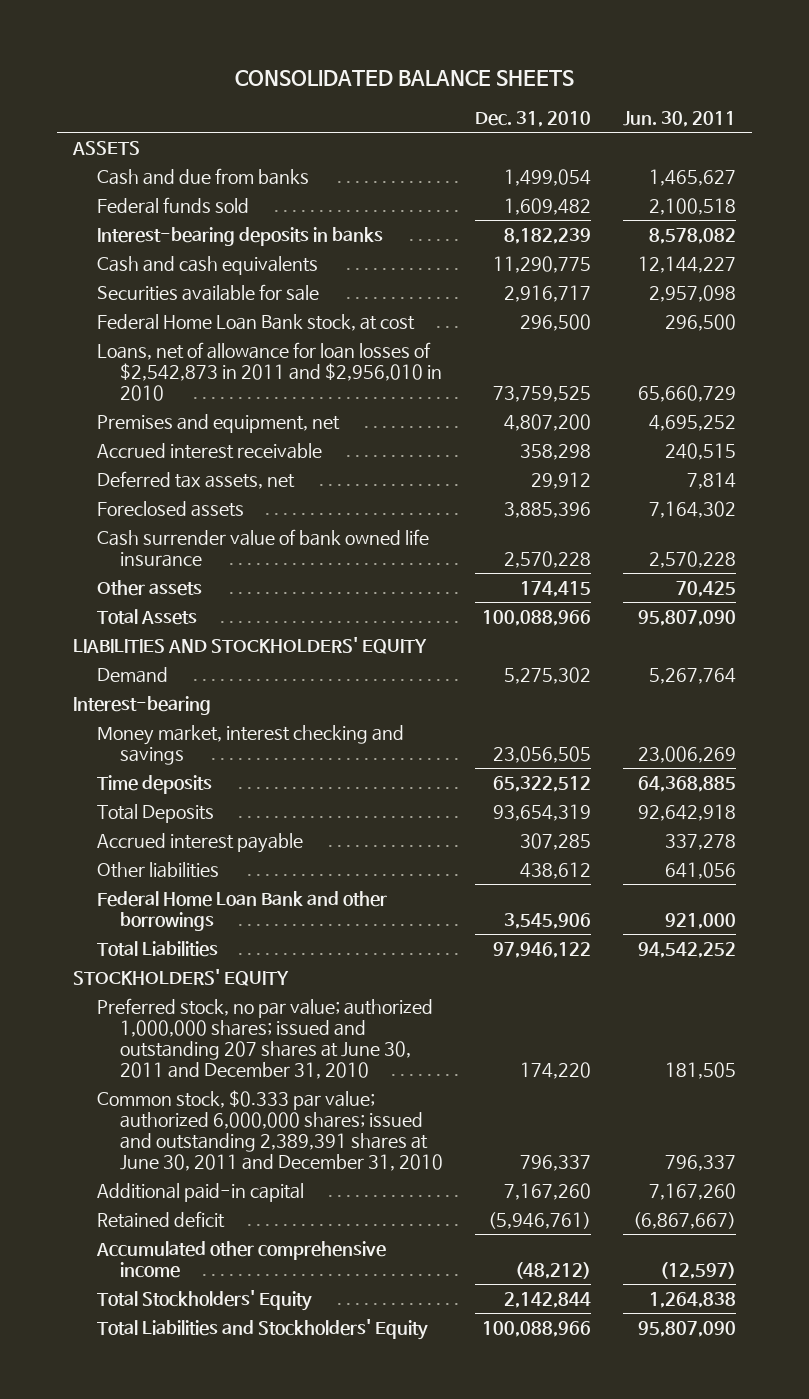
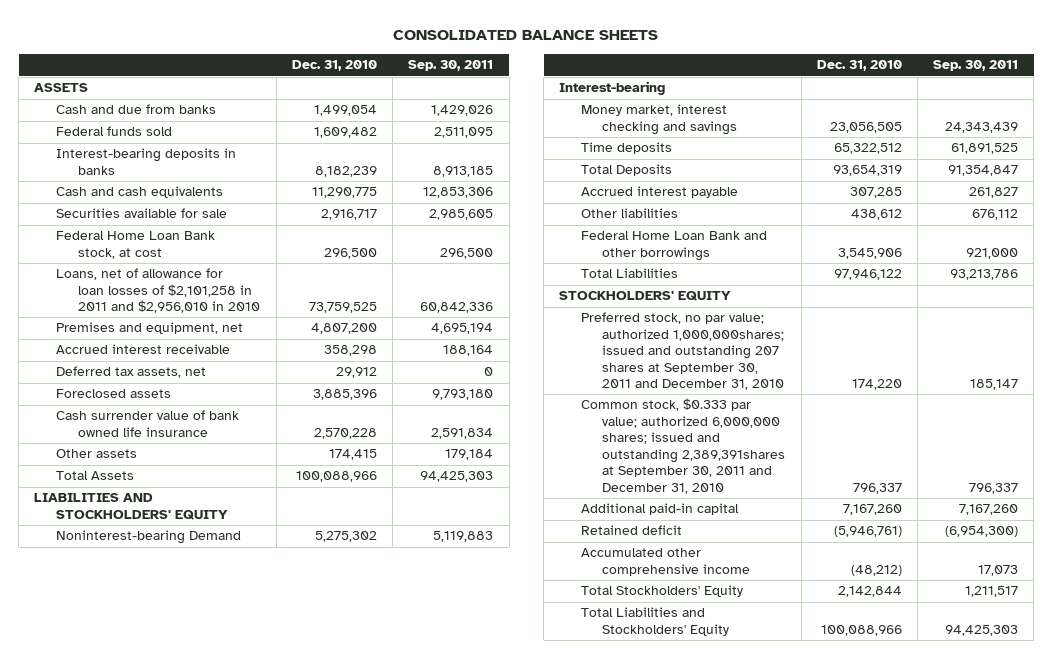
- | Dec. 31, 2010 | Jun. 30, 2011
+ | Dec. 31, 2010 | Sep. 30, 2011
- Loans, net of allowance for loan losses of $2,542,873 in 2011 and $2,956,010 in 2010 | 73,759,525 | 65,660,729
+ Loans, net of allowance for loan losses of $2,101,258 in 2011 and $2,956,010 in 2010 | 73,759,525 | 60,842,336
- Demand | 5,275,302 | 5,267,764
+ Noninterest-bearing Demand | 5,275,302 | 5,119,883
- Preferred stock, no par value; authorized 1,000,000 shares; issued and outstanding 207 shares at June 30, 2011 and December 31, 2010 | 174,220 | 181,505
- Common stock, $0.333 par value; authorized 6,000,000 shares; issued and outstanding 2,389,391 shares at June 30, 2011 and December 31, 2010 | 796,337 | 796,337
+ Preferred stock, no par value; authorized 1,000,000shares; issued and outstanding 207 shares at September 30, 2011 and December 31, 2010 | 174,220 | 185,147
+ Common stock, $0.333 par value; authorized 6,000,000 shares; issued and outstanding 2,389,391shares at September 30, 2011 and December 31, 2010 | 796,337 | 796,337

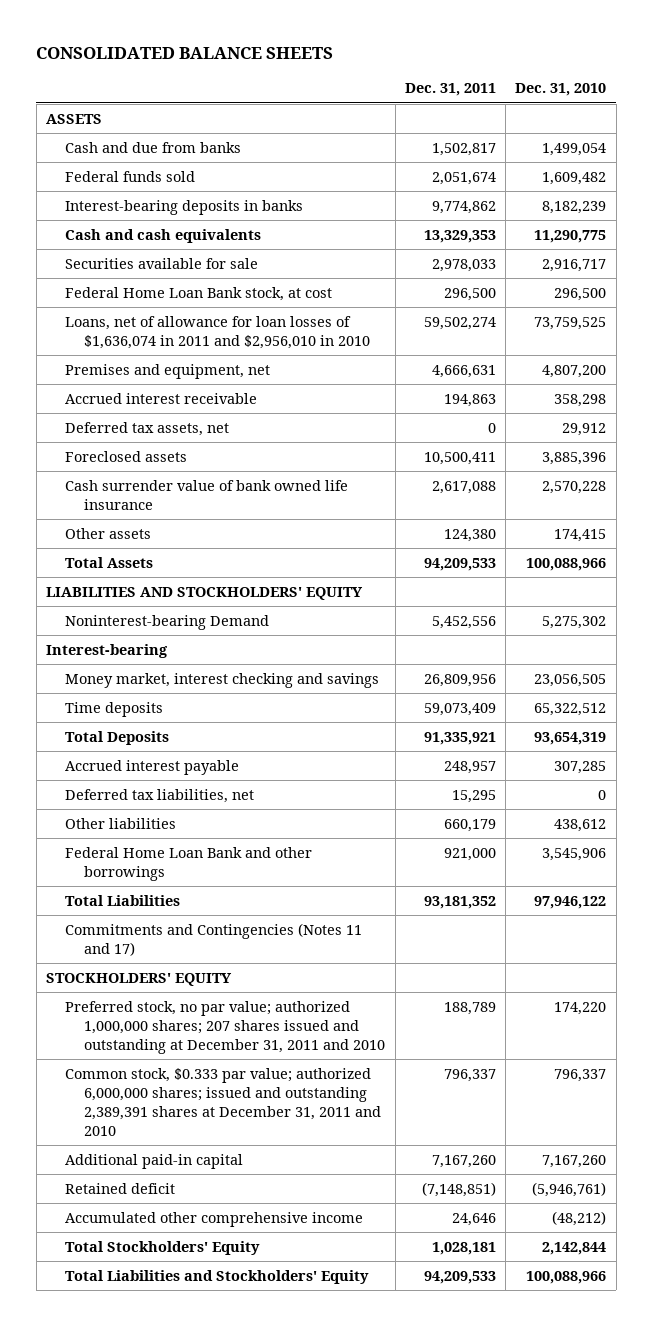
- | Dec. 31, 2010 | Sep. 30, 2011
+ | Dec. 31, 2011 | Dec. 31, 2010
- Loans, net of allowance for loan losses of $2,101,258 in 2011 and $2,956,010 in 2010 | 73,759,525 | 60,842,336
+ Loans, net of allowance for loan losses of $1,636,074 in 2011 and $2,956,010 in 2010 | 59,502,274 | 73,759,525
+ Deferred tax liabilities, net | 15,295 | 0
+ Commitments and Contingencies (Notes 11 and 17)
- Preferred stock, no par value; authorized 1,000,000shares; issued and outstanding 207 shares at September 30, 2011 and December 31, 2010 | 174,220 | 185,147
- Common stock, $0.333 par value; authorized 6,000,000 shares; issued and outstanding 2,389,391shares at September 30, 2011 and December 31, 2010 | 796,337 | 796,337
+ Preferred stock, no par value; authorized 1,000,000 shares; 207 shares issued and outstanding at December 31, 2011 and 2010 | 188,789 | 174,220
+ Common stock, $0.333 par value; authorized 6,000,000 shares; issued and outstanding 2,389,391 shares at December 31, 2011 and 2010 | 796,337 | 796,337

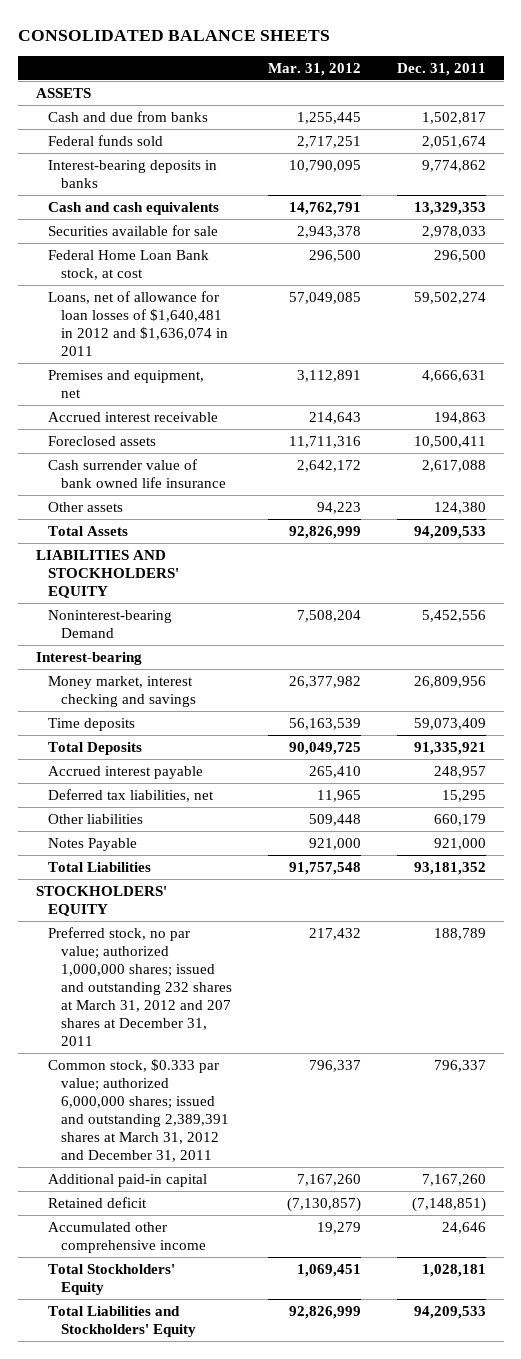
- | Dec. 31, 2011 | Dec. 31, 2010
+ | Mar. 31, 2012 | Dec. 31, 2011
- Loans, net of allowance for loan losses of $1,636,074 in 2011 and $2,956,010 in 2010 | 59,502,274 | 73,759,525
+ Loans, net of allowance for loan losses of $1,640,481 in 2012 and $1,636,074 in 2011 | 57,049,085 | 59,502,274
- Deferred tax assets, net | 0 | 29,912
- Federal Home Loan Bank and other borrowings | 921,000 | 3,545,906
+ Notes Payable | 921,000 | 921,000
- Commitments and Contingencies (Notes 11 and 17)
- Preferred stock, no par value; authorized 1,000,000 shares; 207 shares issued and outstanding at December 31, 2011 and 2010 | 188,789 | 174,220
- Common stock, $0.333 par value; authorized 6,000,000 shares; issued and outstanding 2,389,391 shares at December 31, 2011 and 2010 | 796,337 | 796,337
+ Preferred stock, no par value; authorized 1,000,000 shares; issued and outstanding 232 shares at March 31, 2012 and 207 shares at December 31, 2011 | 217,432 | 188,789
+ Common stock, $0.333 par value; authorized 6,000,000 shares; issued and outstanding 2,389,391 shares at March 31, 2012 and December 31, 2011 | 796,337 | 796,337

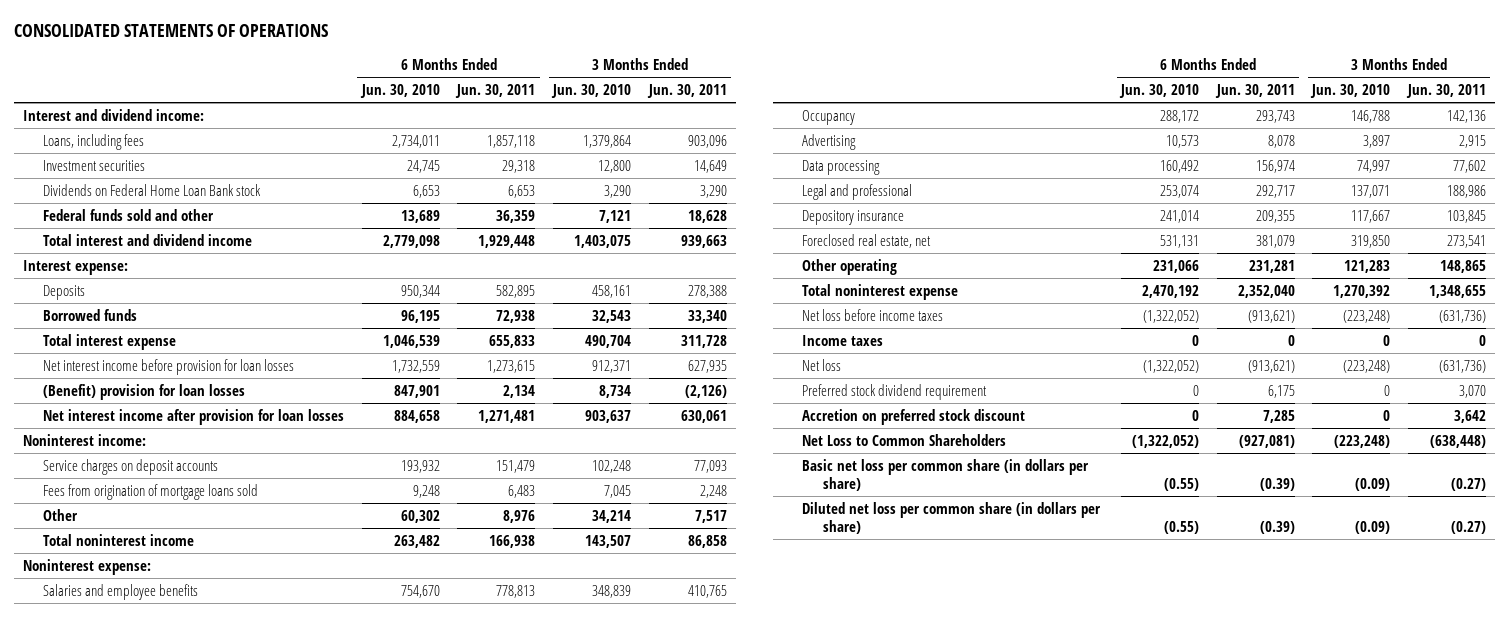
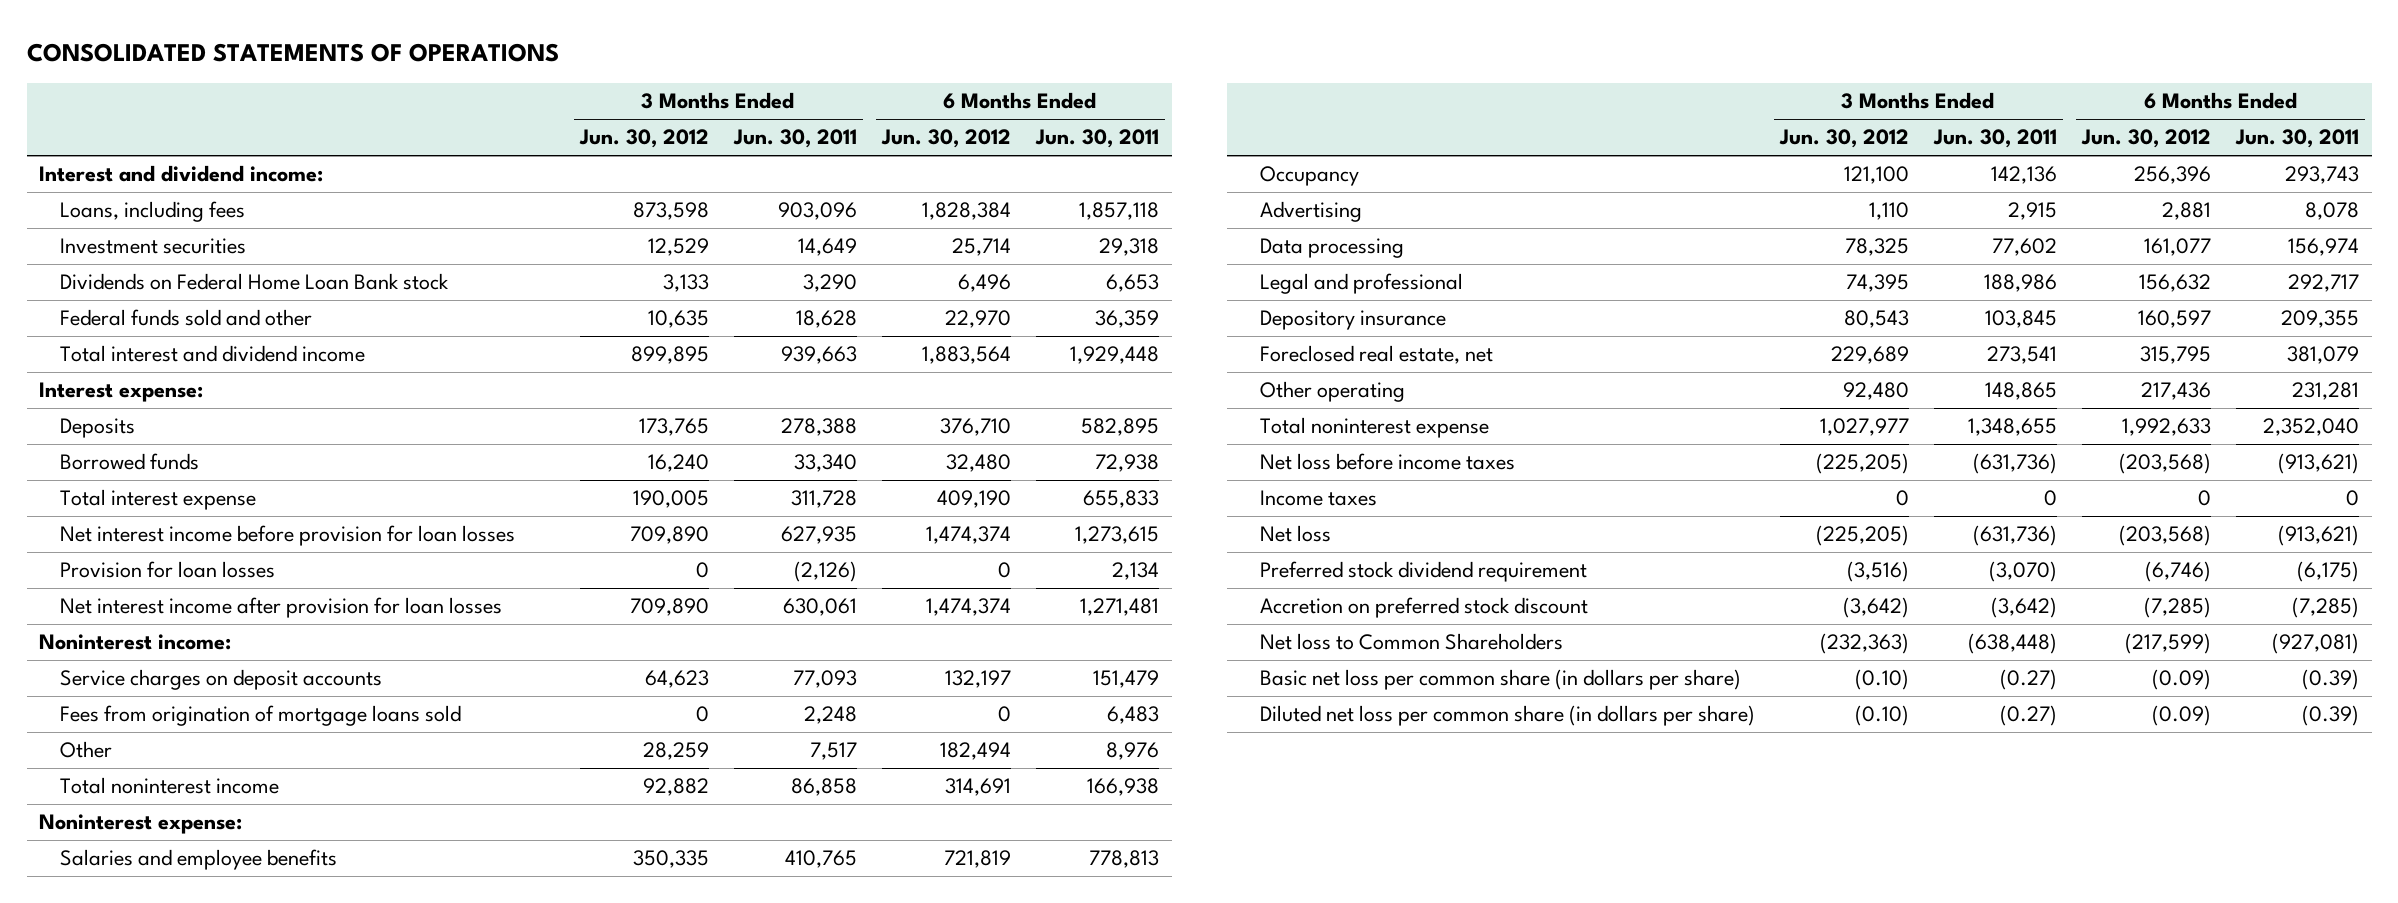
- | 6 Months Ended Jun. 30, 2010 | 6 Months Ended Jun. 30, 2011 | 3 Months Ended Jun. 30, 2010 | 3 Months Ended Jun. 30, 2011
+ | 3 Months Ended Jun. 30, 2012 | 3 Months Ended Jun. 30, 2011 | 6 Months Ended Jun. 30, 2012 | 6 Months Ended Jun. 30, 2011
- (Benefit) provision for loan losses | 847,901 | 2,134 | 8,734 | (2,126)
+ Provision for loan losses | 0 | (2,126) | 0 | 2,134
- Preferred stock dividend requirement | 0 | 6,175 | 0 | 3,070
- Accretion on preferred stock discount | 0 | 7,285 | 0 | 3,642
- Net Loss to Common Shareholders | (1,322,052) | (927,081) | (223,248) | (638,448)
+ Preferred stock dividend requirement | (3,516) | (3,070) | (6,746) | (6,175)
+ Accretion on preferred stock discount | (3,642) | (3,642) | (7,285) | (7,285)
+ Net loss to Common Shareholders | (232,363) | (638,448) | (217,599) | (927,081)

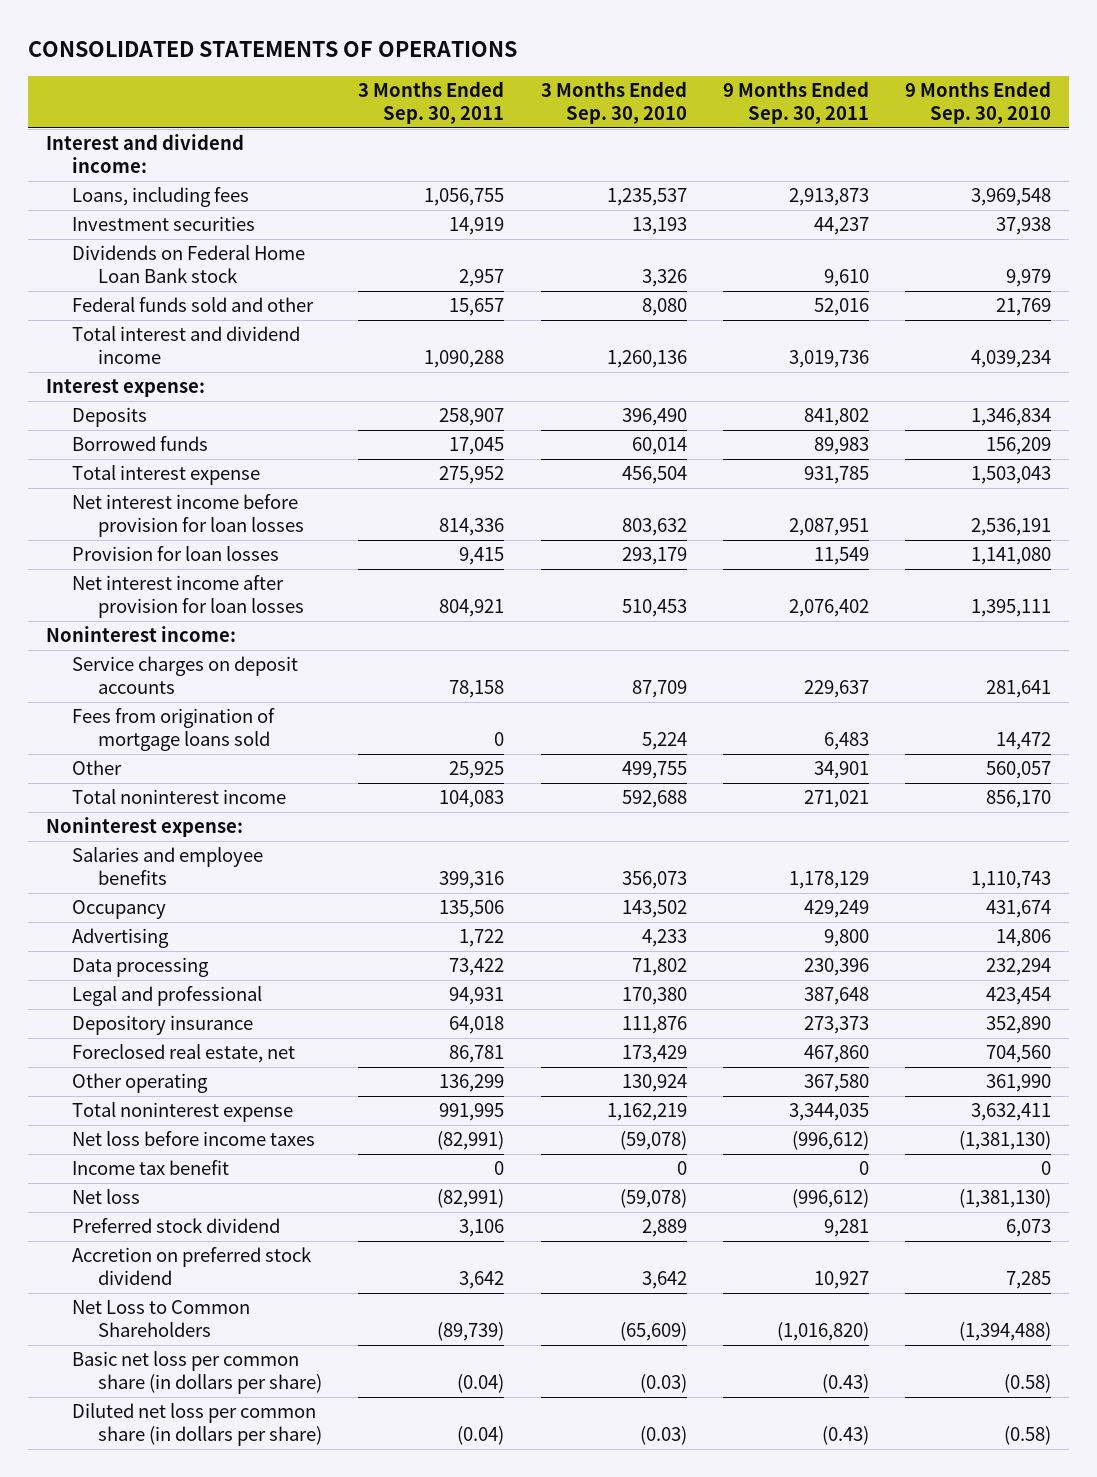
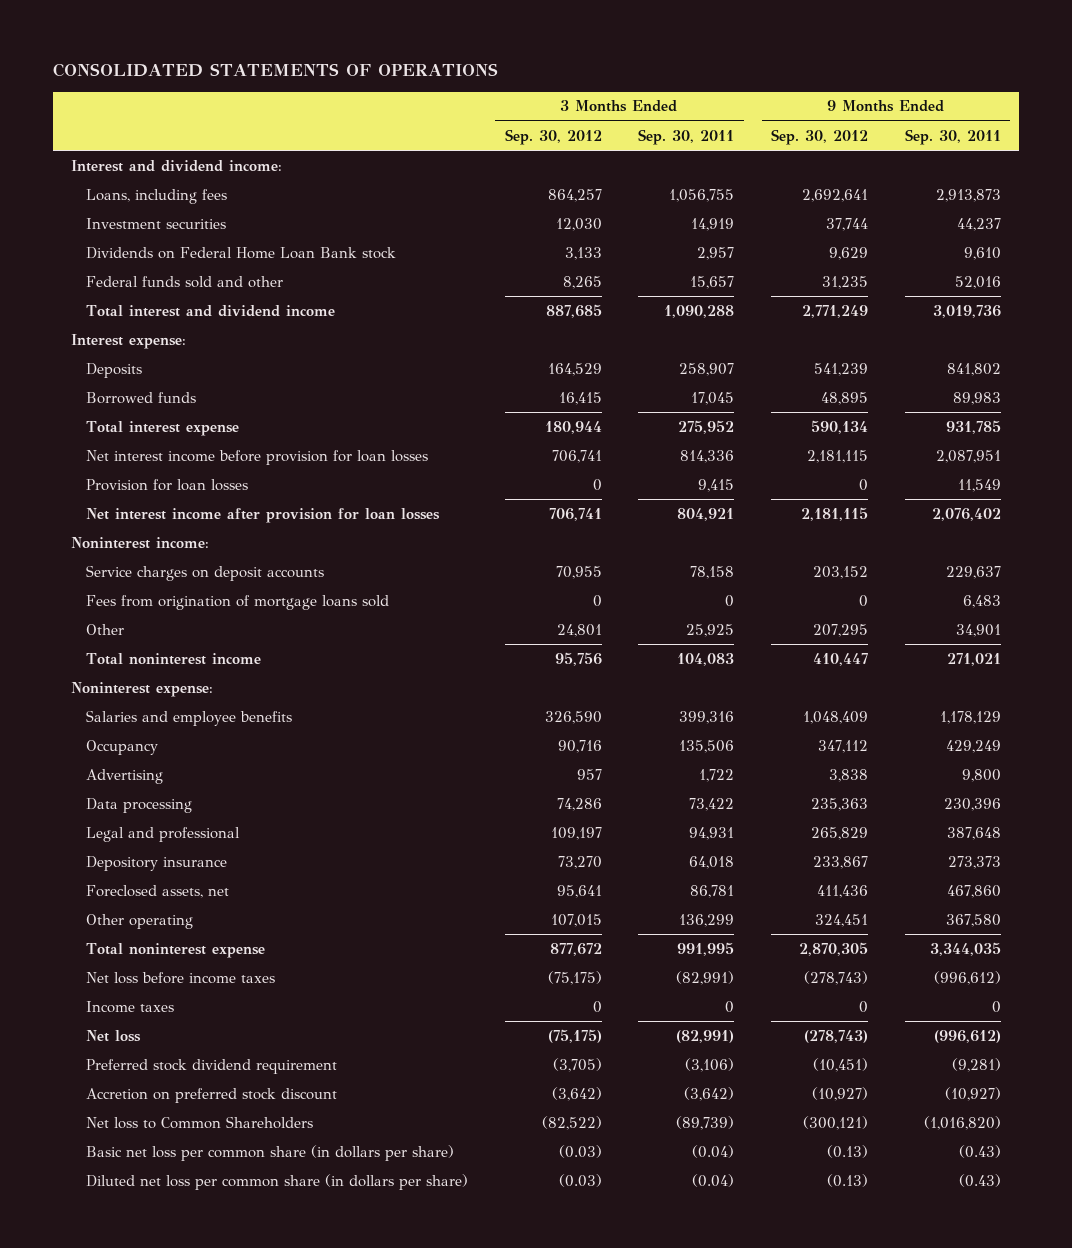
- | 3 Months Ended Sep. 30, 2011 | 3 Months Ended Sep. 30, 2010 | 9 Months Ended Sep. 30, 2011 | 9 Months Ended Sep. 30, 2010
+ | 3 Months Ended Sep. 30, 2012 | 3 Months Ended Sep. 30, 2011 | 9 Months Ended Sep. 30, 2012 | 9 Months Ended Sep. 30, 2011
- Foreclosed real estate, net | 86,781 | 173,429 | 467,860 | 704,560
+ Foreclosed assets, net | 95,641 | 86,781 | 411,436 | 467,860
- Income tax benefit | 0 | 0 | 0 | 0
+ Income taxes | 0 | 0 | 0 | 0
- Preferred stock dividend | 3,106 | 2,889 | 9,281 | 6,073
- Accretion on preferred stock dividend | 3,642 | 3,642 | 10,927 | 7,285
- Net Loss to Common Shareholders | (89,739) | (65,609) | (1,016,820) | (1,394,488)
+ Preferred stock dividend requirement | (3,705) | (3,106) | (10,451) | (9,281)
+ Accretion on preferred stock discount | (3,642) | (3,642) | (10,927) | (10,927)
+ Net loss to Common Shareholders | (82,522) | (89,739) | (300,121) | (1,016,820)

